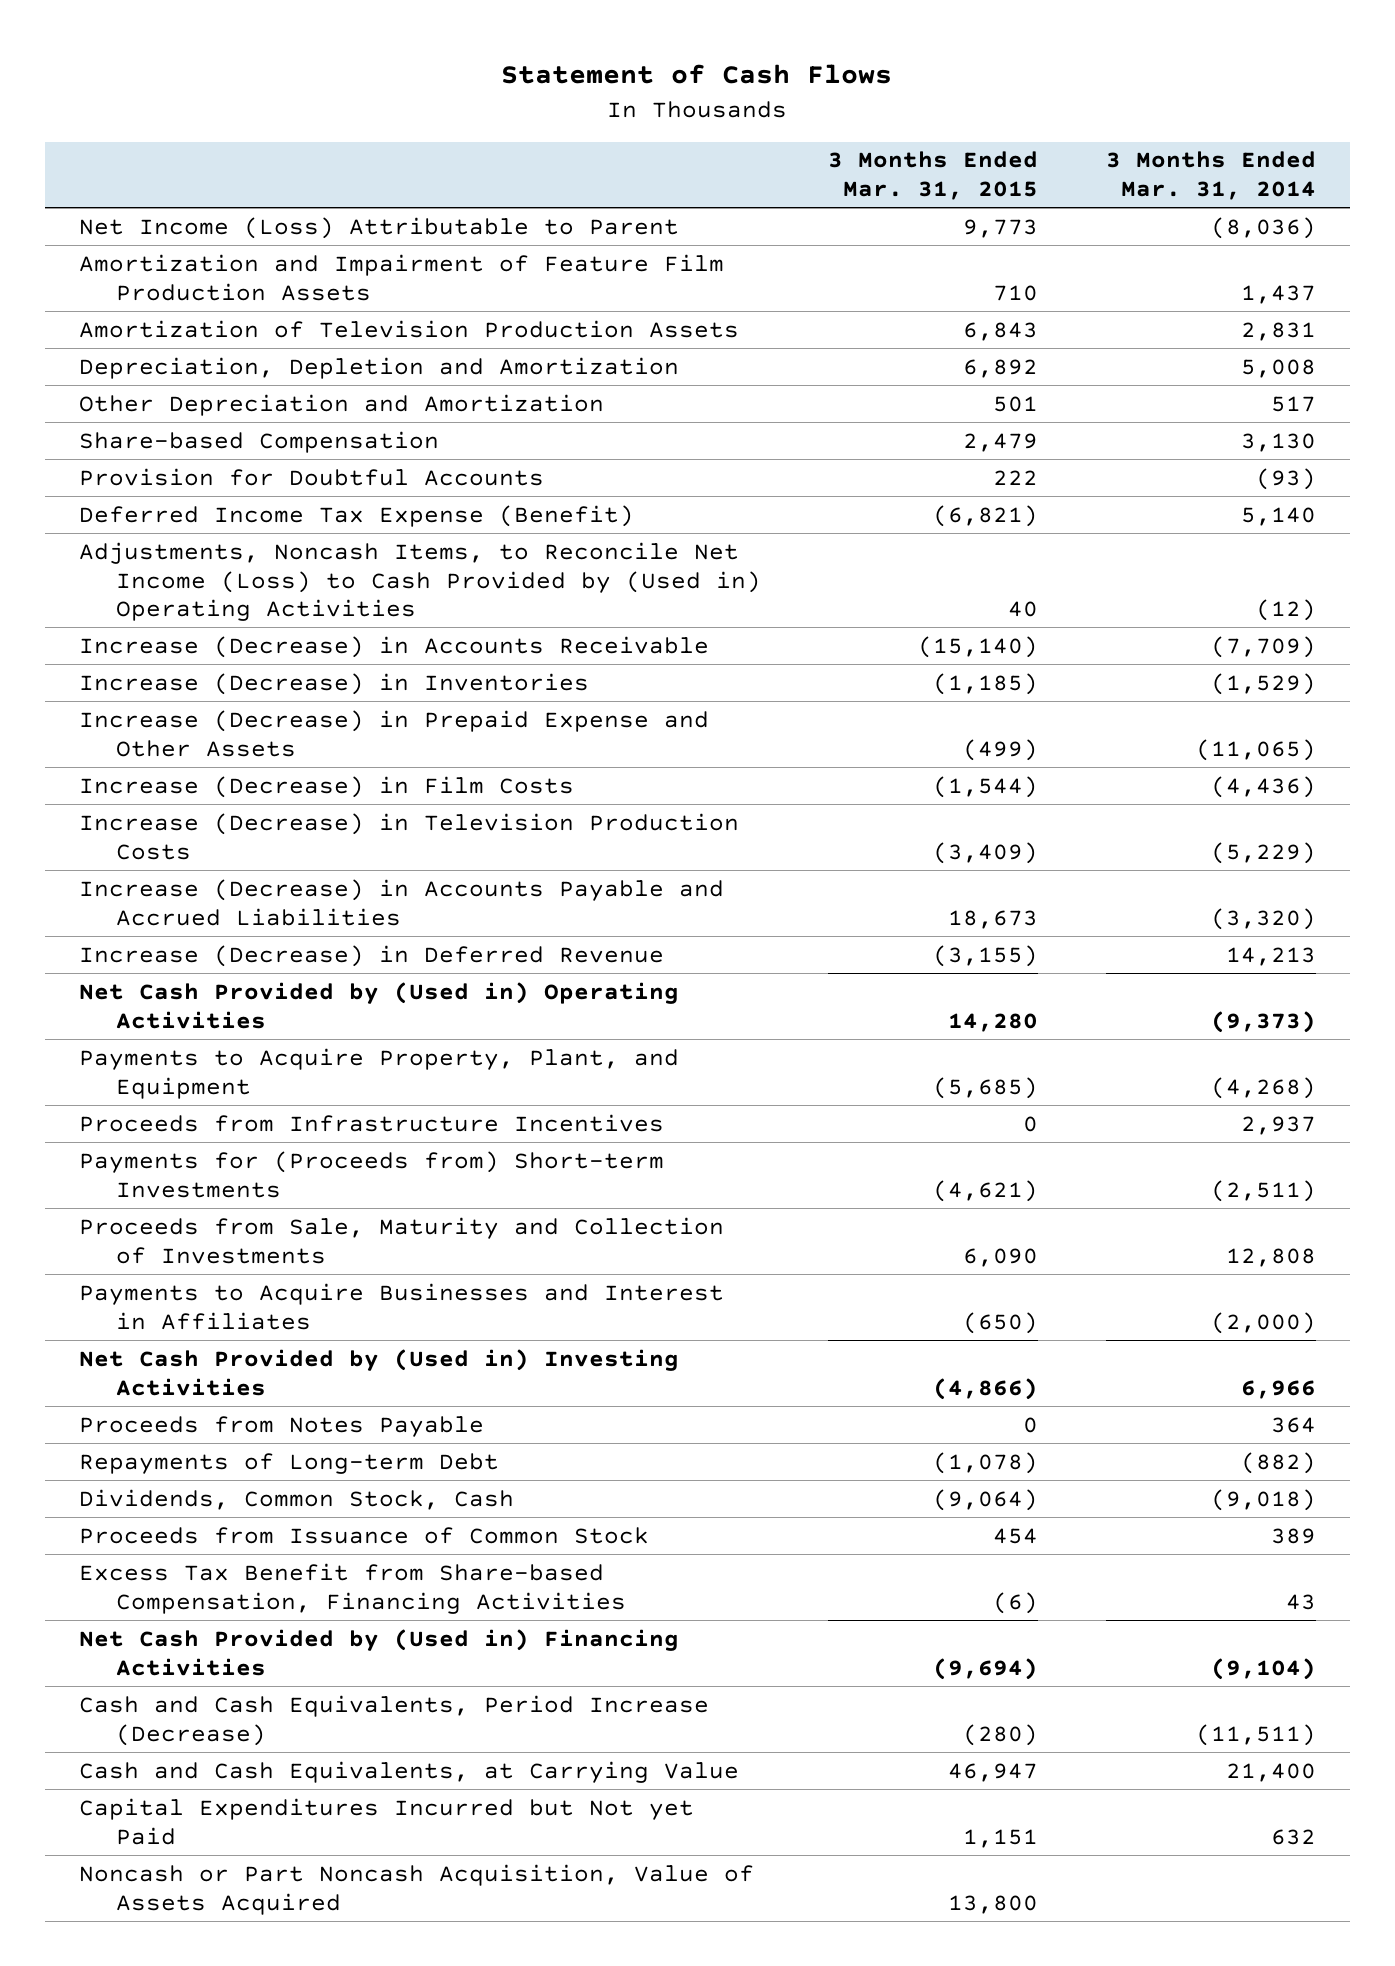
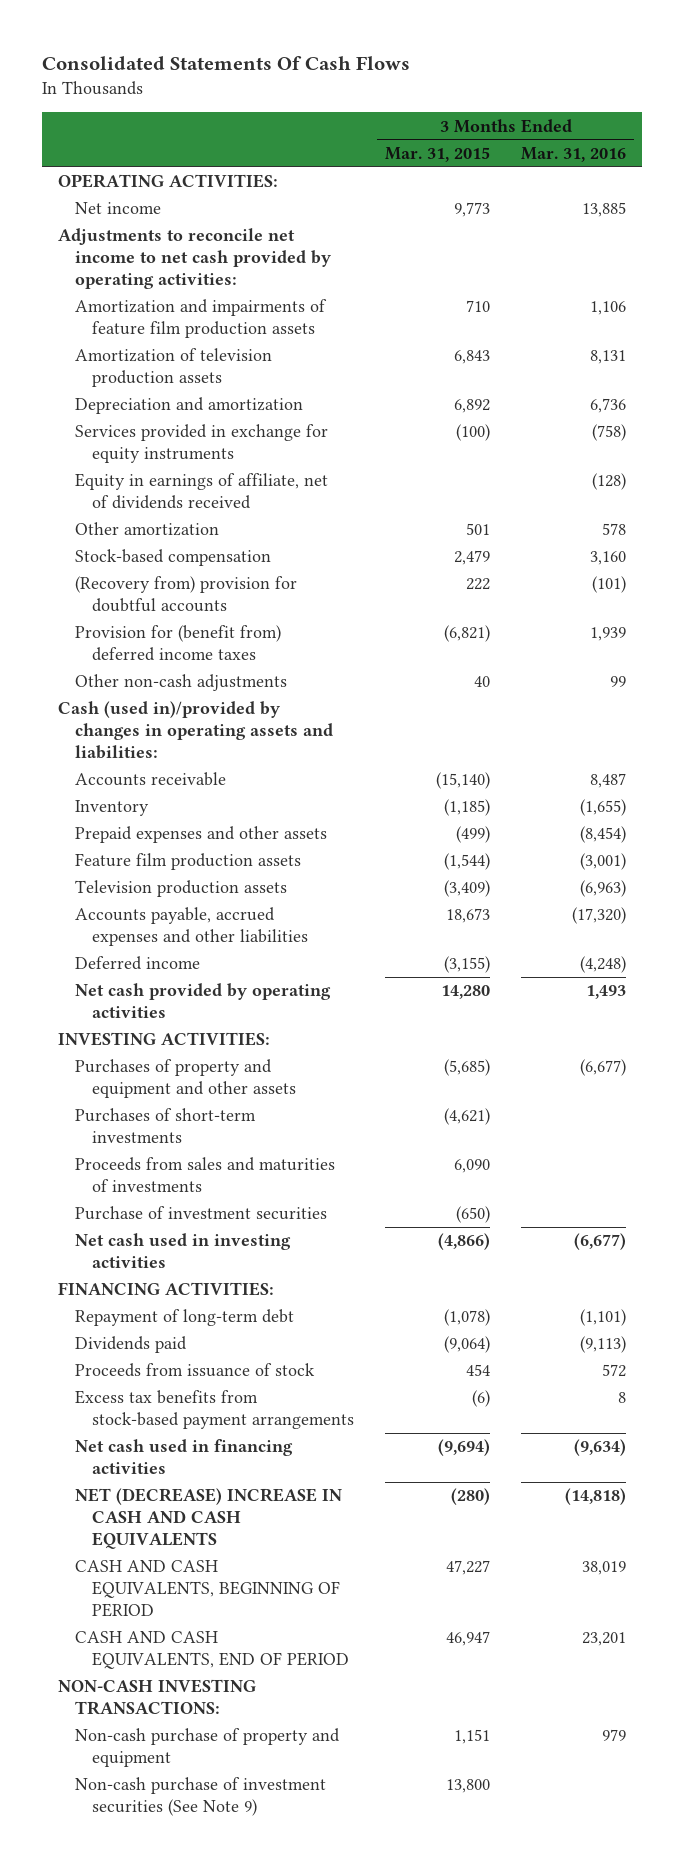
- Statement of Cash Flows
+ Consolidated Statements Of Cash Flows
- | 3 Months Ended Mar. 31, 2015 | 3 Months Ended Mar. 31, 2014
+ | 3 Months Ended Mar. 31, 2015 | 3 Months Ended Mar. 31, 2016
- Net Income (Loss) Attributable to Parent | 9,773 | (8,036)
- Amortization and Impairment of Feature Film Production Assets | 710 | 1,437
- Amortization of Television Production Assets | 6,843 | 2,831
- Depreciation, Depletion and Amortization | 6,892 | 5,008
- Other Depreciation and Amortization | 501 | 517
- Share-based Compensation | 2,479 | 3,130
- Provision for Doubtful Accounts | 222 | (93)
- Deferred Income Tax Expense (Benefit) | (6,821) | 5,140
- Adjustments, Noncash Items, to Reconcile Net Income (Loss) to Cash Provided by (Used in) Operating Activities | 40 | (12)
- Increase (Decrease) in Accounts Receivable | (15,140) | (7,709)
- Increase (Decrease) in Inventories | (1,185) | (1,529)
- Increase (Decrease) in Prepaid Expense and Other Assets | (499) | (11,065)
- Increase (Decrease) in Film Costs | (1,544) | (4,436)
- Increase (Decrease) in Television Production Costs | (3,409) | (5,229)
- Increase (Decrease) in Accounts Payable and Accrued Liabilities | 18,673 | (3,320)
- Increase (Decrease) in Deferred Revenue | (3,155) | 14,213
- Net Cash Provided by (Used in) Operating Activities | 14,280 | (9,373)
- Payments to Acquire Property, Plant, and Equipment | (5,685) | (4,268)
- Proceeds from Infrastructure Incentives | 0 | 2,937
- Payments for (Proceeds from) Short-term Investments | (4,621) | (2,511)
- Proceeds from Sale, Maturity and Collection of Investments | 6,090 | 12,808
- Payments to Acquire Businesses and Interest in Affiliates | (650) | (2,000)
- Net Cash Provided by (Used in) Investing Activities | (4,866) | 6,966
- Proceeds from Notes Payable | 0 | 364
- Repayments of Long-term Debt | (1,078) | (882)
- Dividends, Common Stock, Cash | (9,064) | (9,018)
- Proceeds from Issuance of Common Stock | 454 | 389
- Excess Tax Benefit from Share-based Compensation, Financing Activities | (6) | 43
- Net Cash Provided by (Used in) Financing Activities | (9,694) | (9,104)
- Cash and Cash Equivalents, Period Increase (Decrease) | (280) | (11,511)
- Cash and Cash Equivalents, at Carrying Value | 46,947 | 21,400
- Capital Expenditures Incurred but Not yet Paid | 1,151 | 632
- Noncash or Part Noncash Acquisition, Value of Assets Acquired | 13,800 |
+ OPERATING ACTIVITIES:
+ Net income | 9,773 | 13,885
+ Adjustments to reconcile net income to net cash provided by operating activities:
+ Amortization and impairments of feature film production assets | 710 | 1,106
+ Amortization of television production assets | 6,843 | 8,131
+ Depreciation and amortization | 6,892 | 6,736
+ Services provided in exchange for equity instruments | (100) | (758)
+ Equity in earnings of affiliate, net of dividends received | | (128)
+ Other amortization | 501 | 578
+ Stock-based compensation | 2,479 | 3,160
+ (Recovery from) provision for doubtful accounts | 222 | (101)
+ Provision for (benefit from) deferred income taxes | (6,821) | 1,939
+ Other non-cash adjustments | 40 | 99
+ Cash (used in)/provided by changes in operating assets and liabilities:
+ Accounts receivable | (15,140) | 8,487
+ Inventory | (1,185) | (1,655)
+ Prepaid expenses and other assets | (499) | (8,454)
+ Feature film production assets | (1,544) | (3,001)
+ Television production assets | (3,409) | (6,963)
+ Accounts payable, accrued expenses and other liabilities | 18,673 | (17,320)
+ Deferred income | (3,155) | (4,248)
+ Net cash provided by operating activities | 14,280 | 1,493
+ INVESTING ACTIVITIES:
+ Purchases of property and equipment and other assets | (5,685) | (6,677)
+ Purchases of short-term investments | (4,621) |
+ Proceeds from sales and maturities of investments | 6,090 |
+ Purchase of investment securities | (650) |
+ Net cash used in investing activities | (4,866) | (6,677)
+ FINANCING ACTIVITIES:
+ Repayment of long-term debt | (1,078) | (1,101)
+ Dividends paid | (9,064) | (9,113)
+ Proceeds from issuance of stock | 454 | 572
+ Excess tax benefits from stock-based payment arrangements | (6) | 8
+ Net cash used in financing activities | (9,694) | (9,634)
+ NET (DECREASE) INCREASE IN CASH AND CASH EQUIVALENTS | (280) | (14,818)
+ CASH AND CASH EQUIVALENTS, BEGINNING OF PERIOD | 47,227 | 38,019
+ CASH AND CASH EQUIVALENTS, END OF PERIOD | 46,947 | 23,201
+ NON-CASH INVESTING TRANSACTIONS:
+ Non-cash purchase of property and equipment | 1,151 | 979
+ Non-cash purchase of investment securities (See Note 9) | 13,800 |

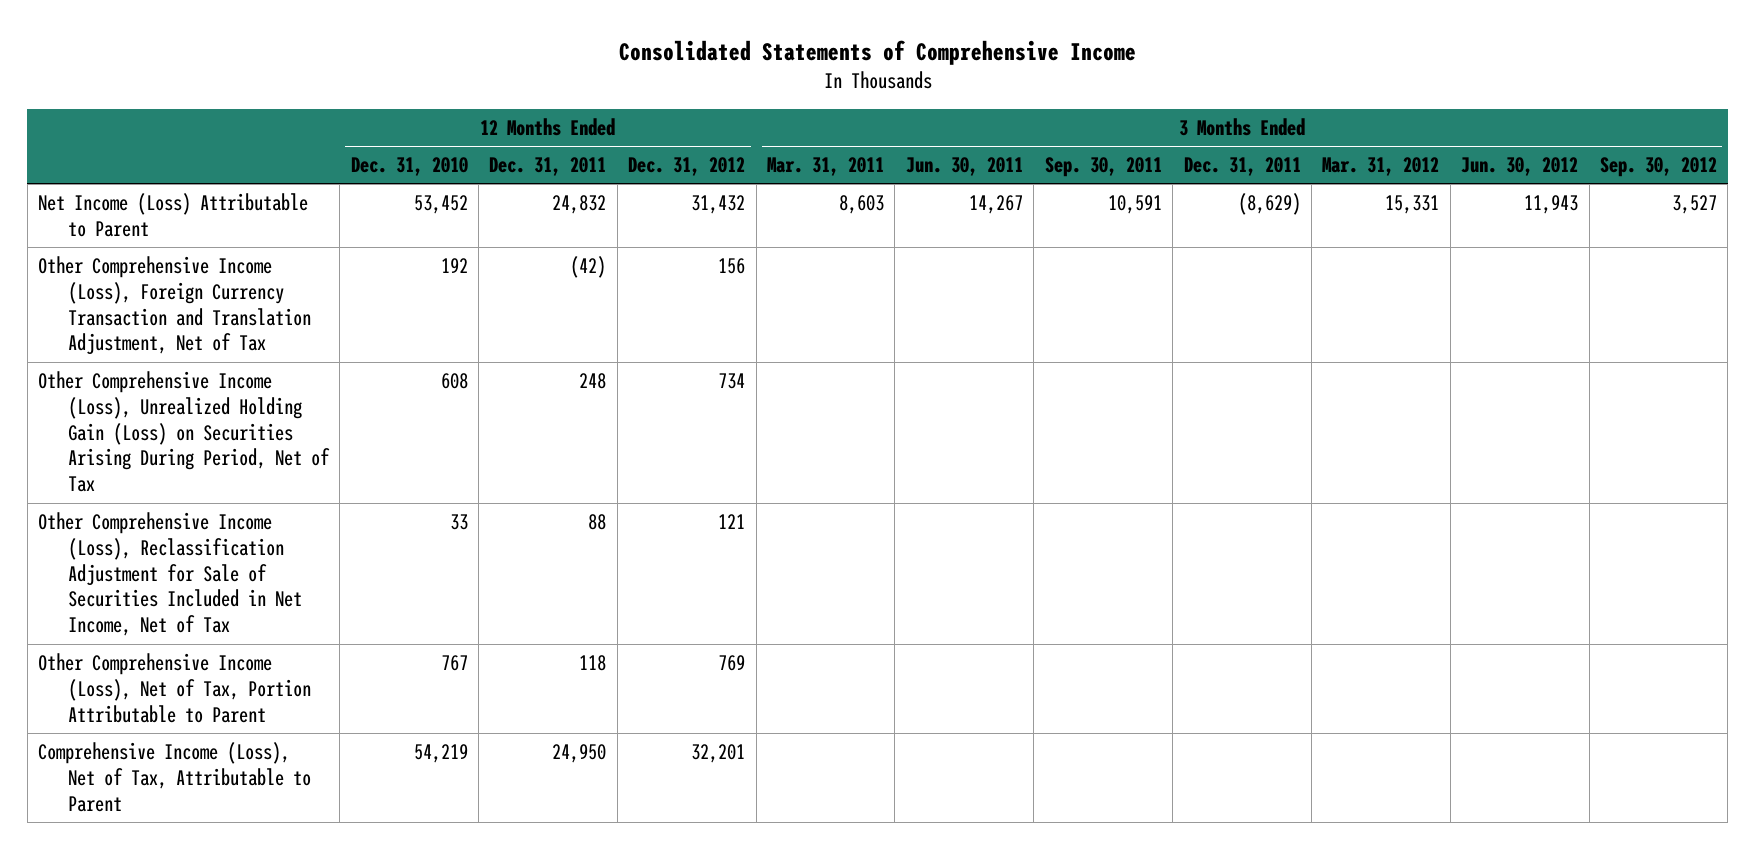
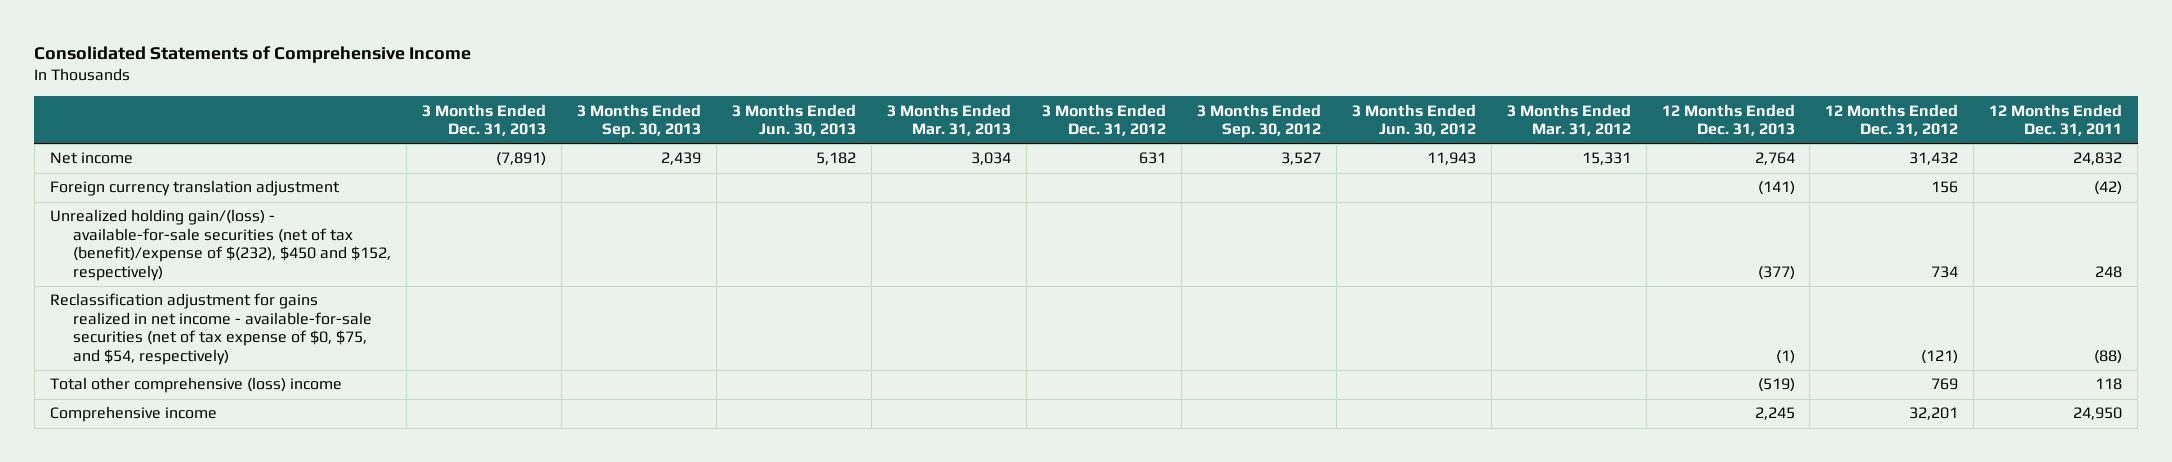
- | 12 Months Ended Dec. 31, 2010 | 12 Months Ended Dec. 31, 2011 | 12 Months Ended Dec. 31, 2012 | 3 Months Ended Mar. 31, 2011 | 3 Months Ended Jun. 30, 2011 | 3 Months Ended Sep. 30, 2011 | 3 Months Ended Dec. 31, 2011 | 3 Months Ended Mar. 31, 2012 | 3 Months Ended Jun. 30, 2012 | 3 Months Ended Sep. 30, 2012
+ | 3 Months Ended Dec. 31, 2013 | 3 Months Ended Sep. 30, 2013 | 3 Months Ended Jun. 30, 2013 | 3 Months Ended Mar. 31, 2013 | 3 Months Ended Dec. 31, 2012 | 3 Months Ended Sep. 30, 2012 | 3 Months Ended Jun. 30, 2012 | 3 Months Ended Mar. 31, 2012 | 12 Months Ended Dec. 31, 2013 | 12 Months Ended Dec. 31, 2012 | 12 Months Ended Dec. 31, 2011
- Net Income (Loss) Attributable to Parent | 53,452 | 24,832 | 31,432 | 8,603 | 14,267 | 10,591 | (8,629) | 15,331 | 11,943 | 3,527
- Other Comprehensive Income (Loss), Foreign Currency Transaction and Translation Adjustment, Net of Tax | 192 | (42) | 156 | | | | | | |
- Other Comprehensive Income (Loss), Unrealized Holding Gain (Loss) on Securities Arising During Period, Net of Tax | 608 | 248 | 734 | | | | | | |
- Other Comprehensive Income (Loss), Reclassification Adjustment for Sale of Securities Included in Net Income, Net of Tax | 33 | 88 | 121 | | | | | | |
- Other Comprehensive Income (Loss), Net of Tax, Portion Attributable to Parent | 767 | 118 | 769 | | | | | | |
- Comprehensive Income (Loss), Net of Tax, Attributable to Parent | 54,219 | 24,950 | 32,201 | | | | | | |
+ Net income | (7,891) | 2,439 | 5,182 | 3,034 | 631 | 3,527 | 11,943 | 15,331 | 2,764 | 31,432 | 24,832
+ Foreign currency translation adjustment | | | | | | | | | (141) | 156 | (42)
+ Unrealized holding gain/(loss) - available-for-sale securities (net of tax (benefit)/expense of $(232), $450 and $152, respectively) | | | | | | | | | (377) | 734 | 248
+ Reclassification adjustment for gains realized in net income - available-for-sale securities (net of tax expense of $0, $75, and $54, respectively) | | | | | | | | | (1) | (121) | (88)
+ Total other comprehensive (loss) income | | | | | | | | | (519) | 769 | 118
+ Comprehensive income | | | | | | | | | 2,245 | 32,201 | 24,950

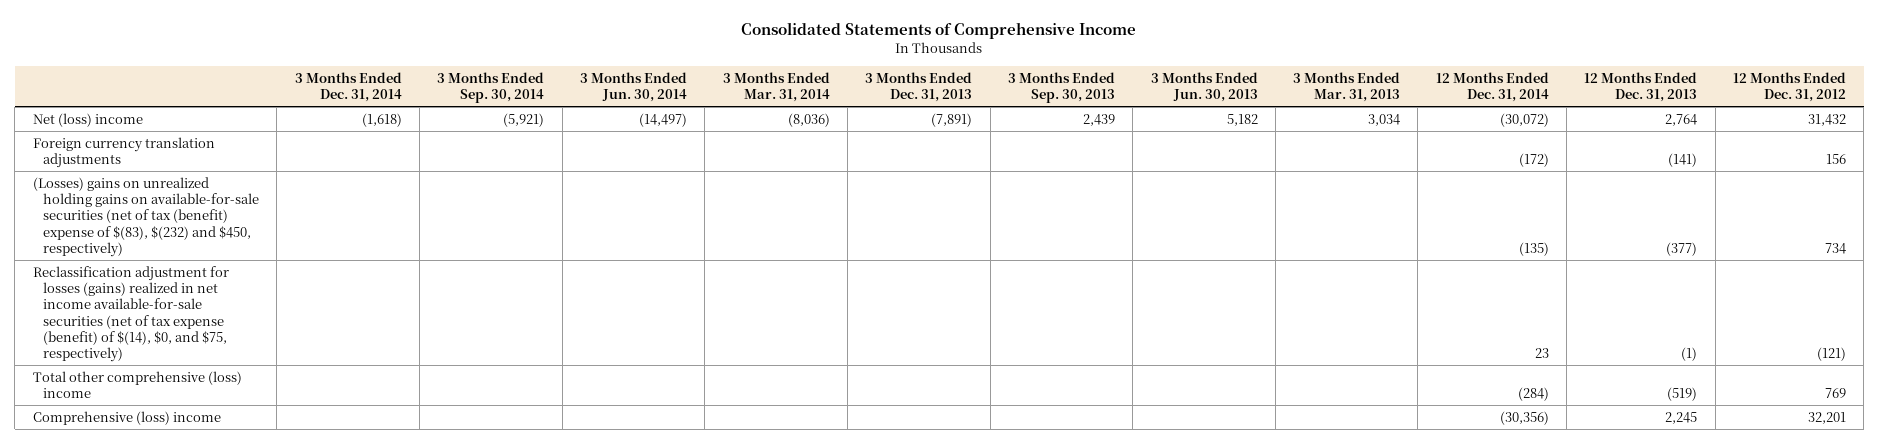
- | 3 Months Ended Dec. 31, 2013 | 3 Months Ended Sep. 30, 2013 | 3 Months Ended Jun. 30, 2013 | 3 Months Ended Mar. 31, 2013 | 3 Months Ended Dec. 31, 2012 | 3 Months Ended Sep. 30, 2012 | 3 Months Ended Jun. 30, 2012 | 3 Months Ended Mar. 31, 2012 | 12 Months Ended Dec. 31, 2013 | 12 Months Ended Dec. 31, 2012 | 12 Months Ended Dec. 31, 2011
+ | 3 Months Ended Dec. 31, 2014 | 3 Months Ended Sep. 30, 2014 | 3 Months Ended Jun. 30, 2014 | 3 Months Ended Mar. 31, 2014 | 3 Months Ended Dec. 31, 2013 | 3 Months Ended Sep. 30, 2013 | 3 Months Ended Jun. 30, 2013 | 3 Months Ended Mar. 31, 2013 | 12 Months Ended Dec. 31, 2014 | 12 Months Ended Dec. 31, 2013 | 12 Months Ended Dec. 31, 2012
- Net income | (7,891) | 2,439 | 5,182 | 3,034 | 631 | 3,527 | 11,943 | 15,331 | 2,764 | 31,432 | 24,832
- Foreign currency translation adjustment | | | | | | | | | (141) | 156 | (42)
- Unrealized holding gain/(loss) - available-for-sale securities (net of tax (benefit)/expense of $(232), $450 and $152, respectively) | | | | | | | | | (377) | 734 | 248
- Reclassification adjustment for gains realized in net income - available-for-sale securities (net of tax expense of $0, $75, and $54, respectively) | | | | | | | | | (1) | (121) | (88)
+ Net (loss) income | (1,618) | (5,921) | (14,497) | (8,036) | (7,891) | 2,439 | 5,182 | 3,034 | (30,072) | 2,764 | 31,432
+ Foreign currency translation adjustments | | | | | | | | | (172) | (141) | 156
+ (Losses) gains on unrealized holding gains on available-for-sale securities (net of tax (benefit) expense of $(83), $(232) and $450, respectively) | | | | | | | | | (135) | (377) | 734
+ Reclassification adjustment for losses (gains) realized in net income available-for-sale securities (net of tax expense (benefit) of $(14), $0, and $75, respectively) | | | | | | | | | 23 | (1) | (121)
- Comprehensive income | | | | | | | | | 2,245 | 32,201 | 24,950
+ Comprehensive (loss) income | | | | | | | | | (30,356) | 2,245 | 32,201

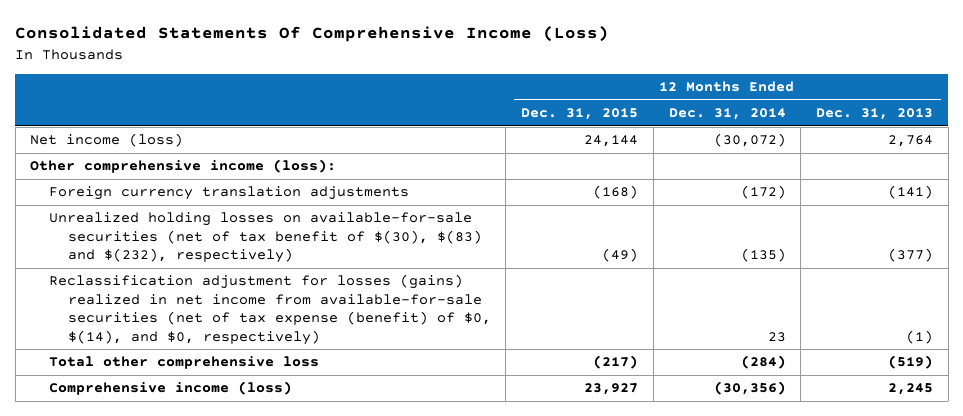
- Consolidated Statements of Comprehensive Income
+ Consolidated Statements Of Comprehensive Income (Loss)
- | 3 Months Ended Dec. 31, 2014 | 3 Months Ended Sep. 30, 2014 | 3 Months Ended Jun. 30, 2014 | 3 Months Ended Mar. 31, 2014 | 3 Months Ended Dec. 31, 2013 | 3 Months Ended Sep. 30, 2013 | 3 Months Ended Jun. 30, 2013 | 3 Months Ended Mar. 31, 2013 | 12 Months Ended Dec. 31, 2014 | 12 Months Ended Dec. 31, 2013 | 12 Months Ended Dec. 31, 2012
+ | 12 Months Ended Dec. 31, 2015 | 12 Months Ended Dec. 31, 2014 | 12 Months Ended Dec. 31, 2013
- Net (loss) income | (1,618) | (5,921) | (14,497) | (8,036) | (7,891) | 2,439 | 5,182 | 3,034 | (30,072) | 2,764 | 31,432
+ Net income (loss) | 24,144 | (30,072) | 2,764
+ Other comprehensive income (loss):
- (Losses) gains on unrealized holding gains on available-for-sale securities (net of tax (benefit) expense of $(83), $(232) and $450, respectively) | | | | | | | | | (135) | (377) | 734
- Reclassification adjustment for losses (gains) realized in net income available-for-sale securities (net of tax expense (benefit) of $(14), $0, and $75, respectively) | | | | | | | | | 23 | (1) | (121)
- Total other comprehensive (loss) income | | | | | | | | | (284) | (519) | 769
- Comprehensive (loss) income | | | | | | | | | (30,356) | 2,245 | 32,201
+ Unrealized holding losses on available-for-sale securities (net of tax benefit of $(30), $(83) and $(232), respectively) | (49) | (135) | (377)
+ Reclassification adjustment for losses (gains) realized in net income from available-for-sale securities (net of tax expense (benefit) of $0, $(14), and $0, respectively) | | 23 | (1)
+ Total other comprehensive loss | (217) | (284) | (519)
+ Comprehensive income (loss) | 23,927 | (30,356) | 2,245

